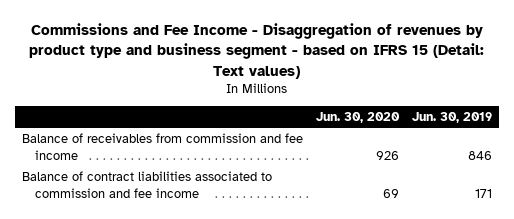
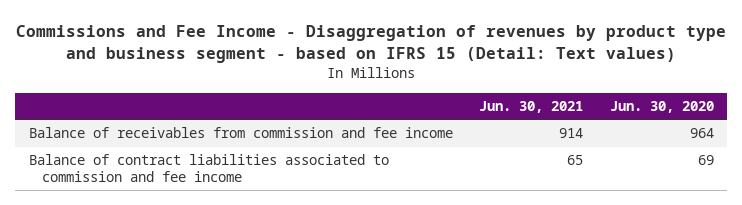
- | Jun. 30, 2020 | Jun. 30, 2019
+ | Jun. 30, 2021 | Jun. 30, 2020
- Balance of receivables from commission and fee income | 926 | 846
+ Balance of receivables from commission and fee income | 914 | 964

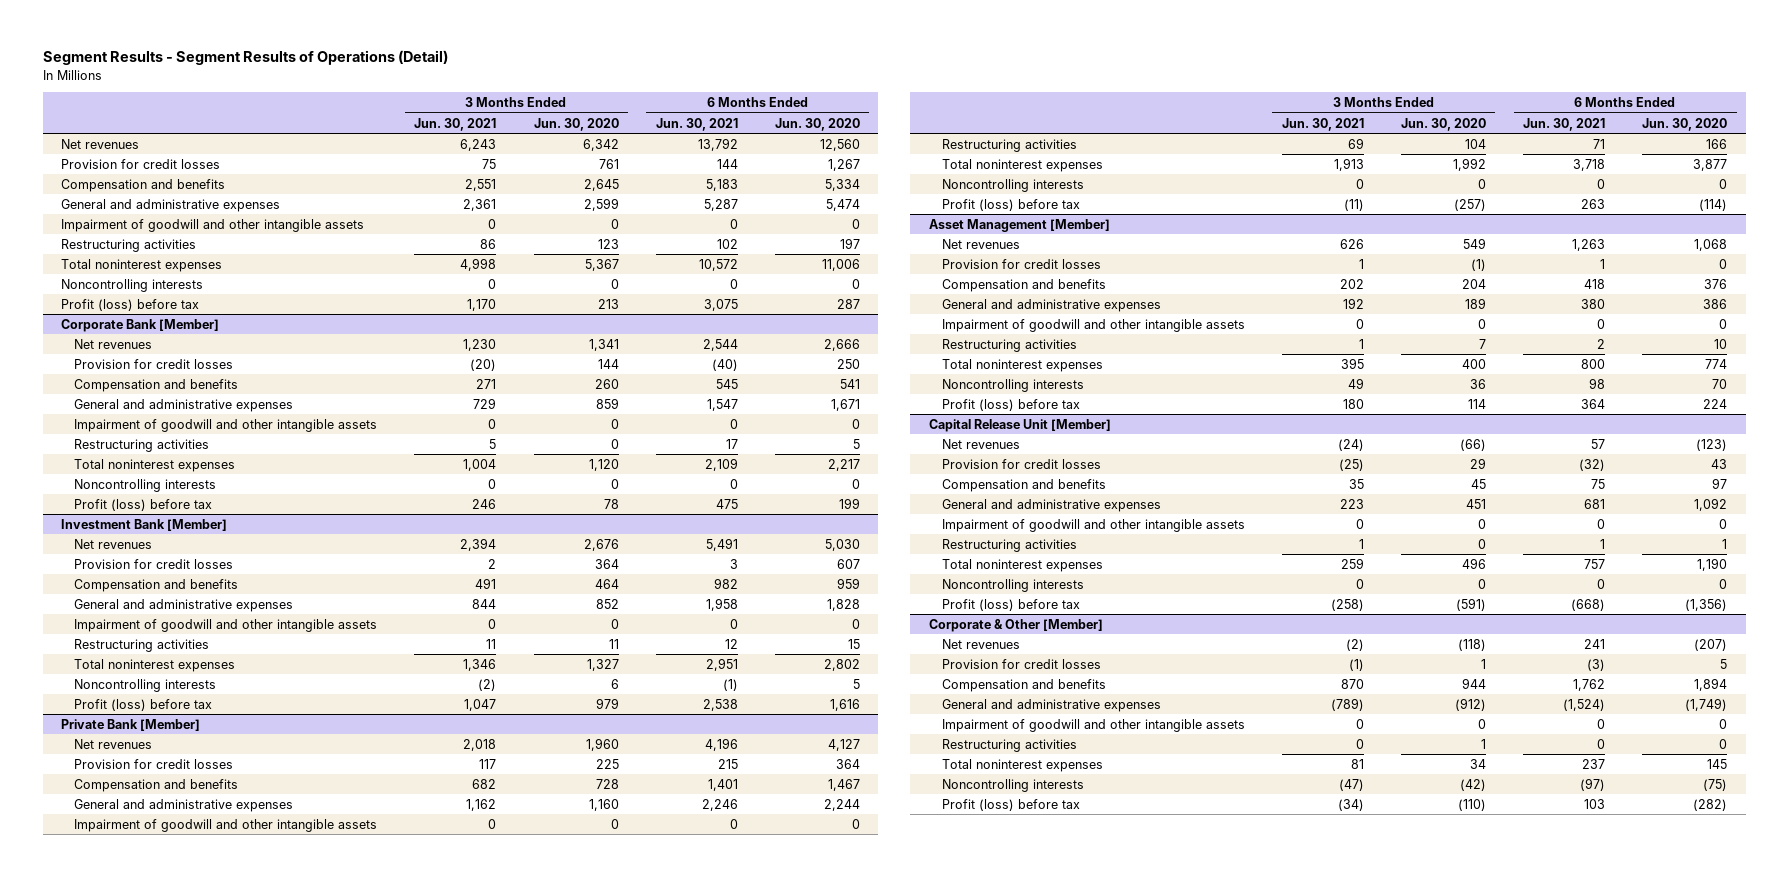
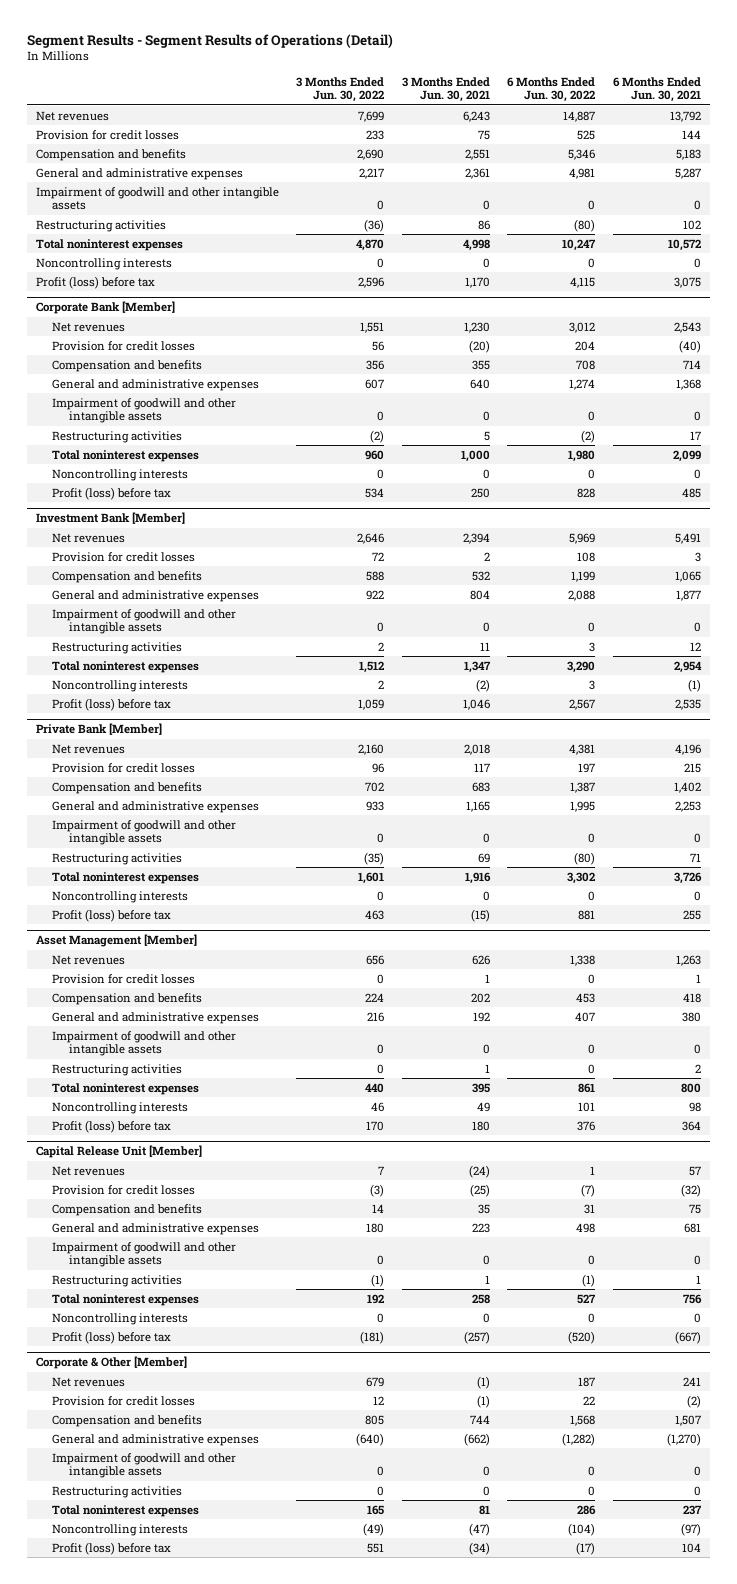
- | 3 Months Ended Jun. 30, 2021 | 3 Months Ended Jun. 30, 2020 | 6 Months Ended Jun. 30, 2021 | 6 Months Ended Jun. 30, 2020
+ | 3 Months Ended Jun. 30, 2022 | 3 Months Ended Jun. 30, 2021 | 6 Months Ended Jun. 30, 2022 | 6 Months Ended Jun. 30, 2021
@ Corporate Bank [Member]
- Net revenues | 1,230 | 1,341 | 2,544 | 2,666
+ Net revenues | 1,551 | 1,230 | 3,012 | 2,543
- Compensation and benefits | 271 | 260 | 545 | 541
- General and administrative expenses | 729 | 859 | 1,547 | 1,671
+ Compensation and benefits | 356 | 355 | 708 | 714
+ General and administrative expenses | 607 | 640 | 1,274 | 1,368
- Total noninterest expenses | 1,004 | 1,120 | 2,109 | 2,217
+ Total noninterest expenses | 960 | 1,000 | 1,980 | 2,099
- Profit (loss) before tax | 246 | 78 | 475 | 199
+ Profit (loss) before tax | 534 | 250 | 828 | 485
@ Investment Bank [Member]
- Compensation and benefits | 491 | 464 | 982 | 959
- General and administrative expenses | 844 | 852 | 1,958 | 1,828
+ Compensation and benefits | 588 | 532 | 1,199 | 1,065
+ General and administrative expenses | 922 | 804 | 2,088 | 1,877
- Total noninterest expenses | 1,346 | 1,327 | 2,951 | 2,802
+ Total noninterest expenses | 1,512 | 1,347 | 3,290 | 2,954
- Profit (loss) before tax | 1,047 | 979 | 2,538 | 1,616
+ Profit (loss) before tax | 1,059 | 1,046 | 2,567 | 2,535
@ Private Bank [Member]
- Compensation and benefits | 682 | 728 | 1,401 | 1,467
- General and administrative expenses | 1,162 | 1,160 | 2,246 | 2,244
+ Compensation and benefits | 702 | 683 | 1,387 | 1,402
+ General and administrative expenses | 933 | 1,165 | 1,995 | 2,253
- Total noninterest expenses | 1,913 | 1,992 | 3,718 | 3,877
+ Total noninterest expenses | 1,601 | 1,916 | 3,302 | 3,726
- Profit (loss) before tax | (11) | (257) | 263 | (114)
+ Profit (loss) before tax | 463 | (15) | 881 | 255
@ Capital Release Unit [Member]
- Total noninterest expenses | 259 | 496 | 757 | 1,190
+ Total noninterest expenses | 192 | 258 | 527 | 756
- Profit (loss) before tax | (258) | (591) | (668) | (1,356)
+ Profit (loss) before tax | (181) | (257) | (520) | (667)
@ Corporate & Other [Member]
- Net revenues | (2) | (118) | 241 | (207)
- Provision for credit losses | (1) | 1 | (3) | 5
- Compensation and benefits | 870 | 944 | 1,762 | 1,894
- General and administrative expenses | (789) | (912) | (1,524) | (1,749)
+ Net revenues | 679 | (1) | 187 | 241
+ Provision for credit losses | 12 | (1) | 22 | (2)
+ Compensation and benefits | 805 | 744 | 1,568 | 1,507
+ General and administrative expenses | (640) | (662) | (1,282) | (1,270)
- Profit (loss) before tax | (34) | (110) | 103 | (282)
+ Profit (loss) before tax | 551 | (34) | (17) | 104

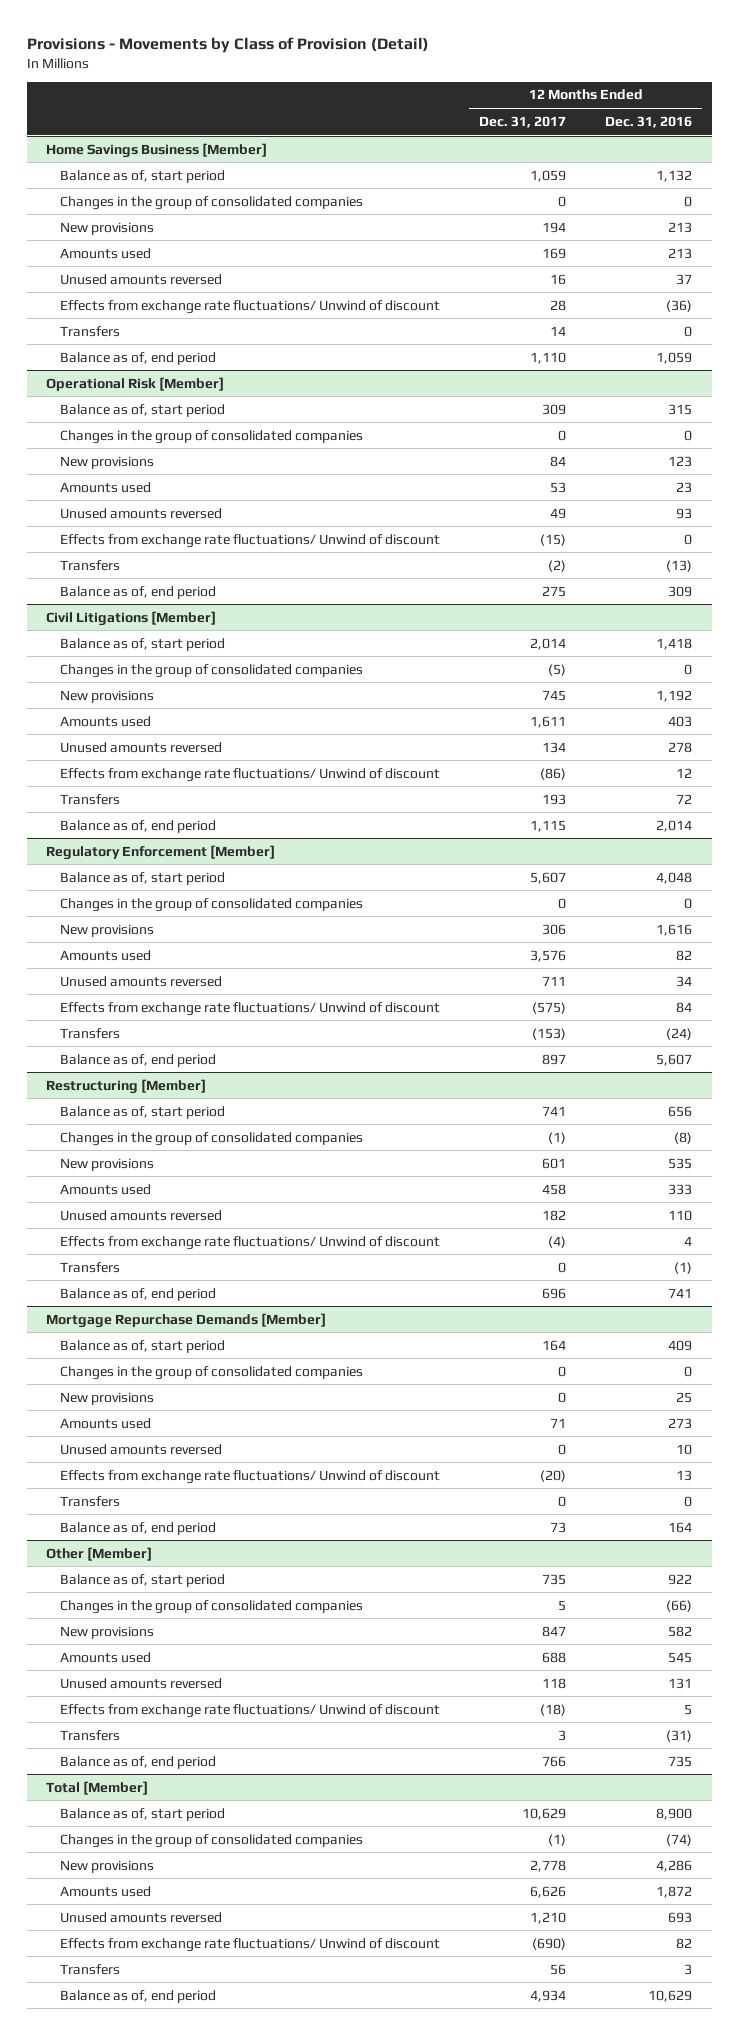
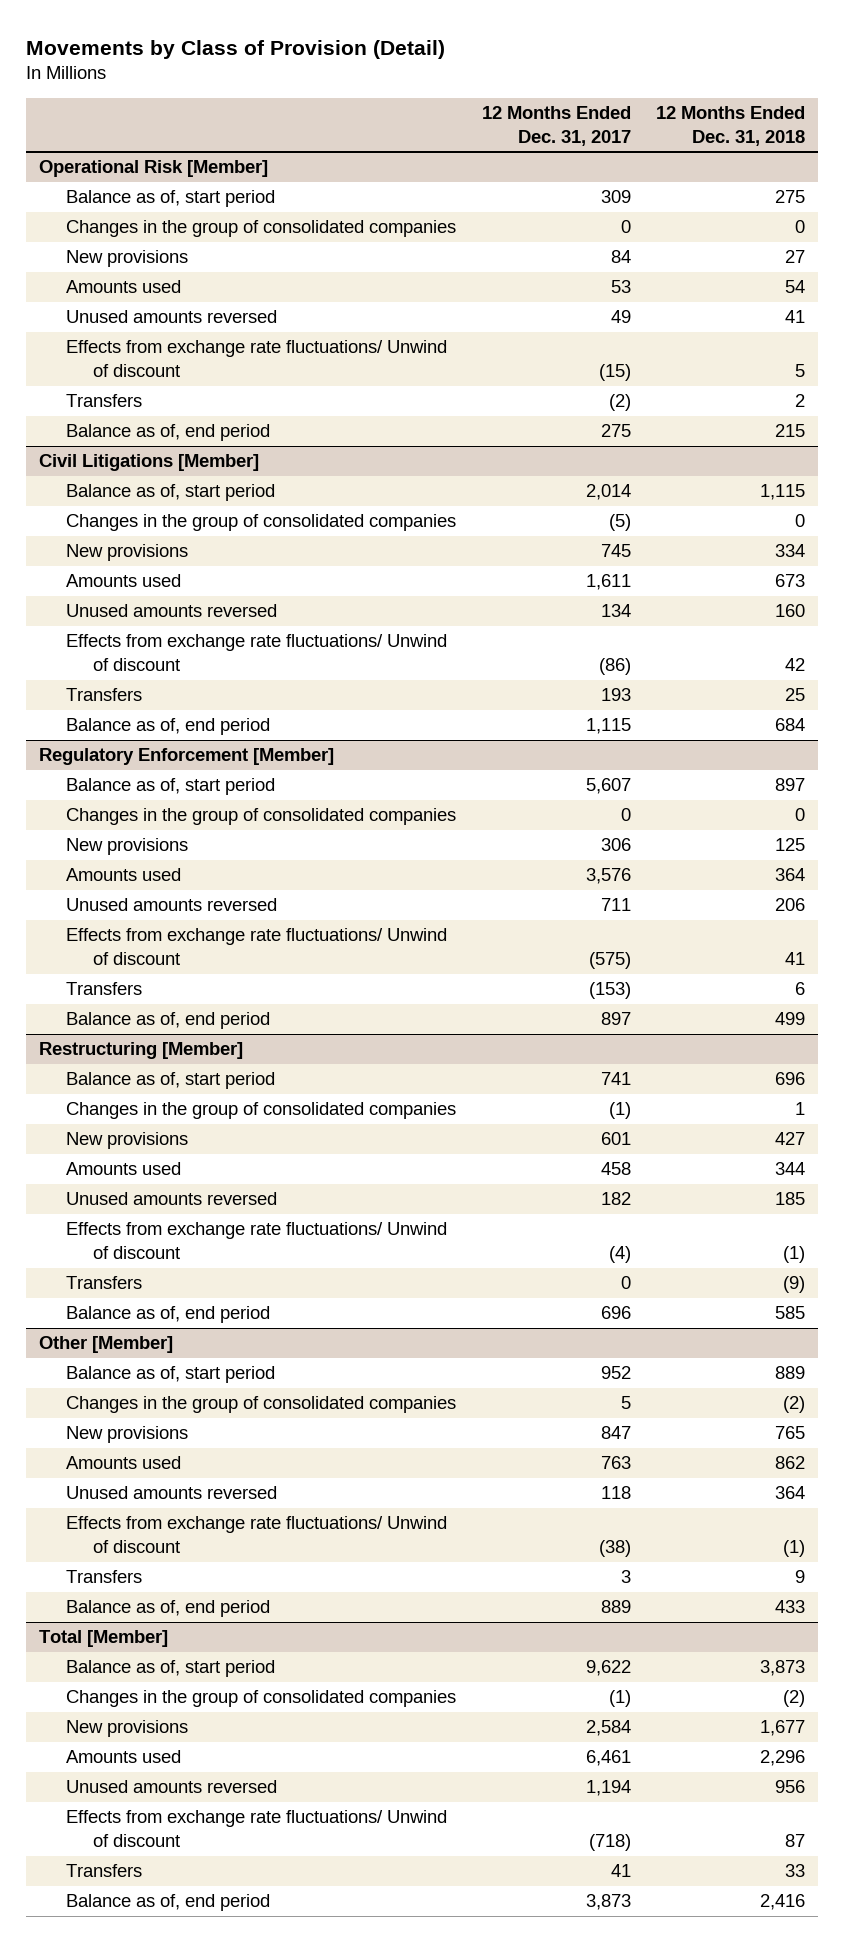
- Provisions - Movements by Class of Provision (Detail)
+ Movements by Class of Provision (Detail)
- | 12 Months Ended Dec. 31, 2017 | 12 Months Ended Dec. 31, 2016
+ | 12 Months Ended Dec. 31, 2017 | 12 Months Ended Dec. 31, 2018
- Home Savings Business [Member]
- Balance as of, start period | 1,059 | 1,132
- Changes in the group of consolidated companies | 0 | 0
- New provisions | 194 | 213
- Amounts used | 169 | 213
- Unused amounts reversed | 16 | 37
- Effects from exchange rate fluctuations/ Unwind of discount | 28 | (36)
- Transfers | 14 | 0
- Balance as of, end period | 1,110 | 1,059
- Mortgage Repurchase Demands [Member]
- Balance as of, start period | 164 | 409
- Changes in the group of consolidated companies | 0 | 0
- New provisions | 0 | 25
- Amounts used | 71 | 273
- Unused amounts reversed | 0 | 10
- Effects from exchange rate fluctuations/ Unwind of discount | (20) | 13
- Transfers | 0 | 0
- Balance as of, end period | 73 | 164
@ Other [Member]
- Balance as of, start period | 735 | 922
+ Balance as of, start period | 952 | 889
- Amounts used | 688 | 545
+ Amounts used | 763 | 862
- Effects from exchange rate fluctuations/ Unwind of discount | (18) | 5
+ Effects from exchange rate fluctuations/ Unwind of discount | (38) | (1)
- Balance as of, end period | 766 | 735
+ Balance as of, end period | 889 | 433
@ Total [Member]
- Balance as of, start period | 10,629 | 8,900
+ Balance as of, start period | 9,622 | 3,873
- New provisions | 2,778 | 4,286
- Amounts used | 6,626 | 1,872
- Unused amounts reversed | 1,210 | 693
- Effects from exchange rate fluctuations/ Unwind of discount | (690) | 82
- Transfers | 56 | 3
- Balance as of, end period | 4,934 | 10,629
+ New provisions | 2,584 | 1,677
+ Amounts used | 6,461 | 2,296
+ Unused amounts reversed | 1,194 | 956
+ Effects from exchange rate fluctuations/ Unwind of discount | (718) | 87
+ Transfers | 41 | 33
+ Balance as of, end period | 3,873 | 2,416

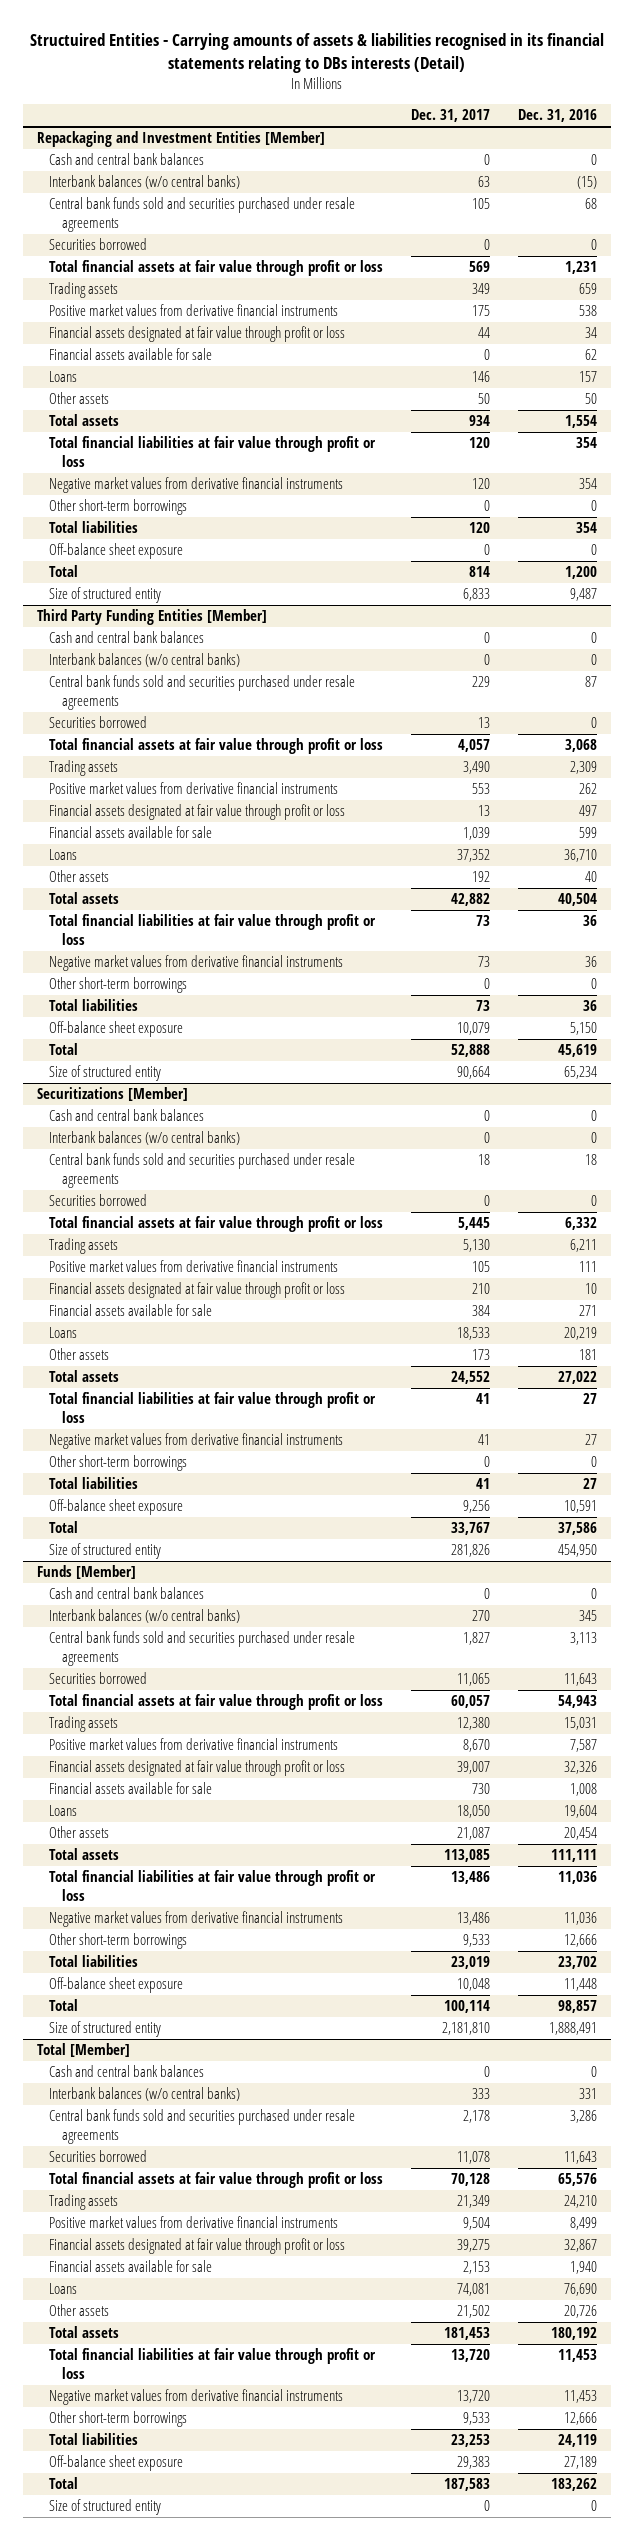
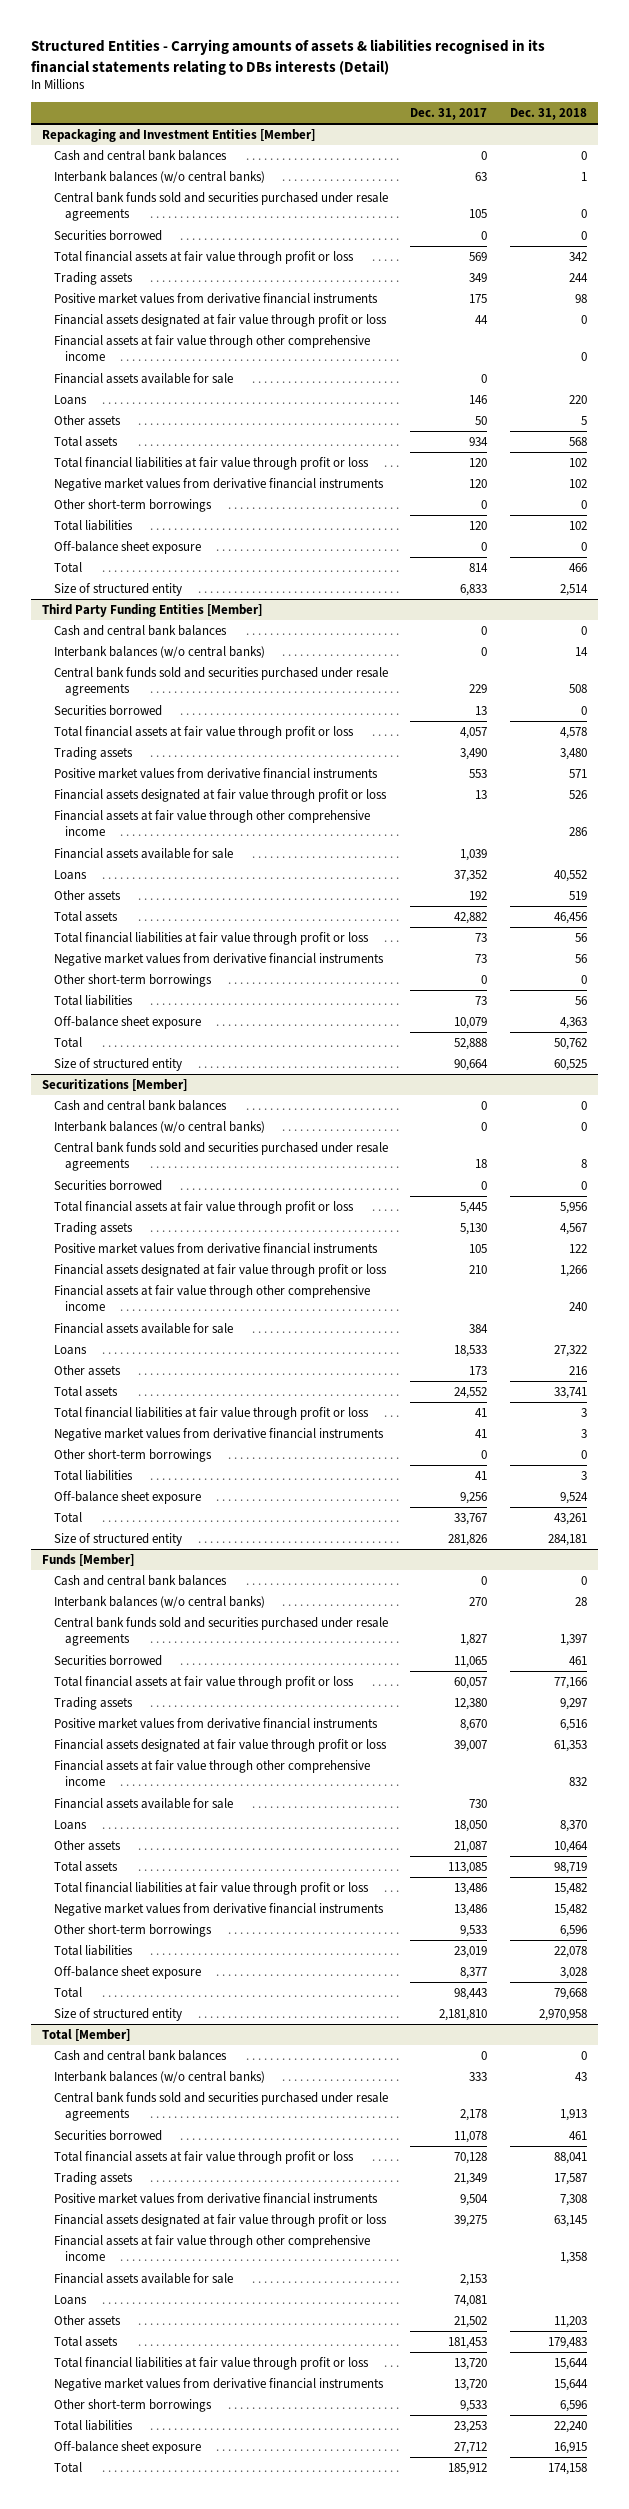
- Structuired Entities - Carrying amounts of assets & liabilities recognised in its financial statements relating to DBs interests (Detail)
+ Structured Entities - Carrying amounts of assets & liabilities recognised in its financial statements relating to DBs interests (Detail)
- | Dec. 31, 2017 | Dec. 31, 2016
+ | Dec. 31, 2017 | Dec. 31, 2018
@ Repackaging and Investment Entities [Member]
+ Financial assets at fair value through other comprehensive income | | 0
@ Third Party Funding Entities [Member]
+ Financial assets at fair value through other comprehensive income | | 286
@ Securitizations [Member]
+ Financial assets at fair value through other comprehensive income | | 240
@ Funds [Member]
+ Financial assets at fair value through other comprehensive income | | 832
- Off-balance sheet exposure | 10,048 | 11,448
- Total | 100,114 | 98,857
+ Off-balance sheet exposure | 8,377 | 3,028
+ Total | 98,443 | 79,668
@ Total [Member]
+ Financial assets at fair value through other comprehensive income | | 1,358
- Off-balance sheet exposure | 29,383 | 27,189
- Total | 187,583 | 183,262
- Size of structured entity | 0 | 0
+ Off-balance sheet exposure | 27,712 | 16,915
+ Total | 185,912 | 174,158

